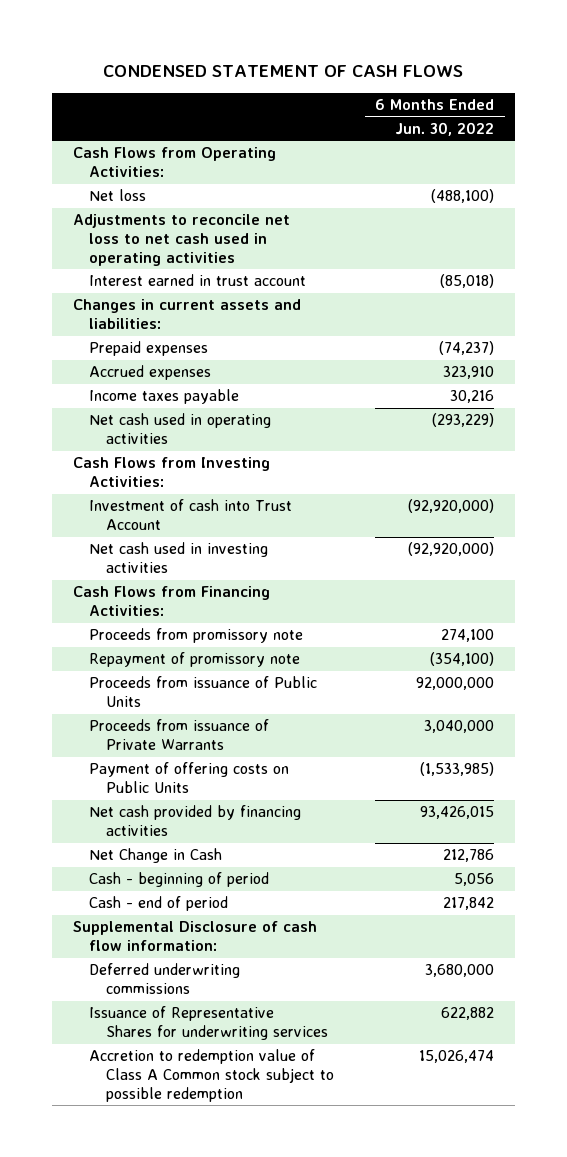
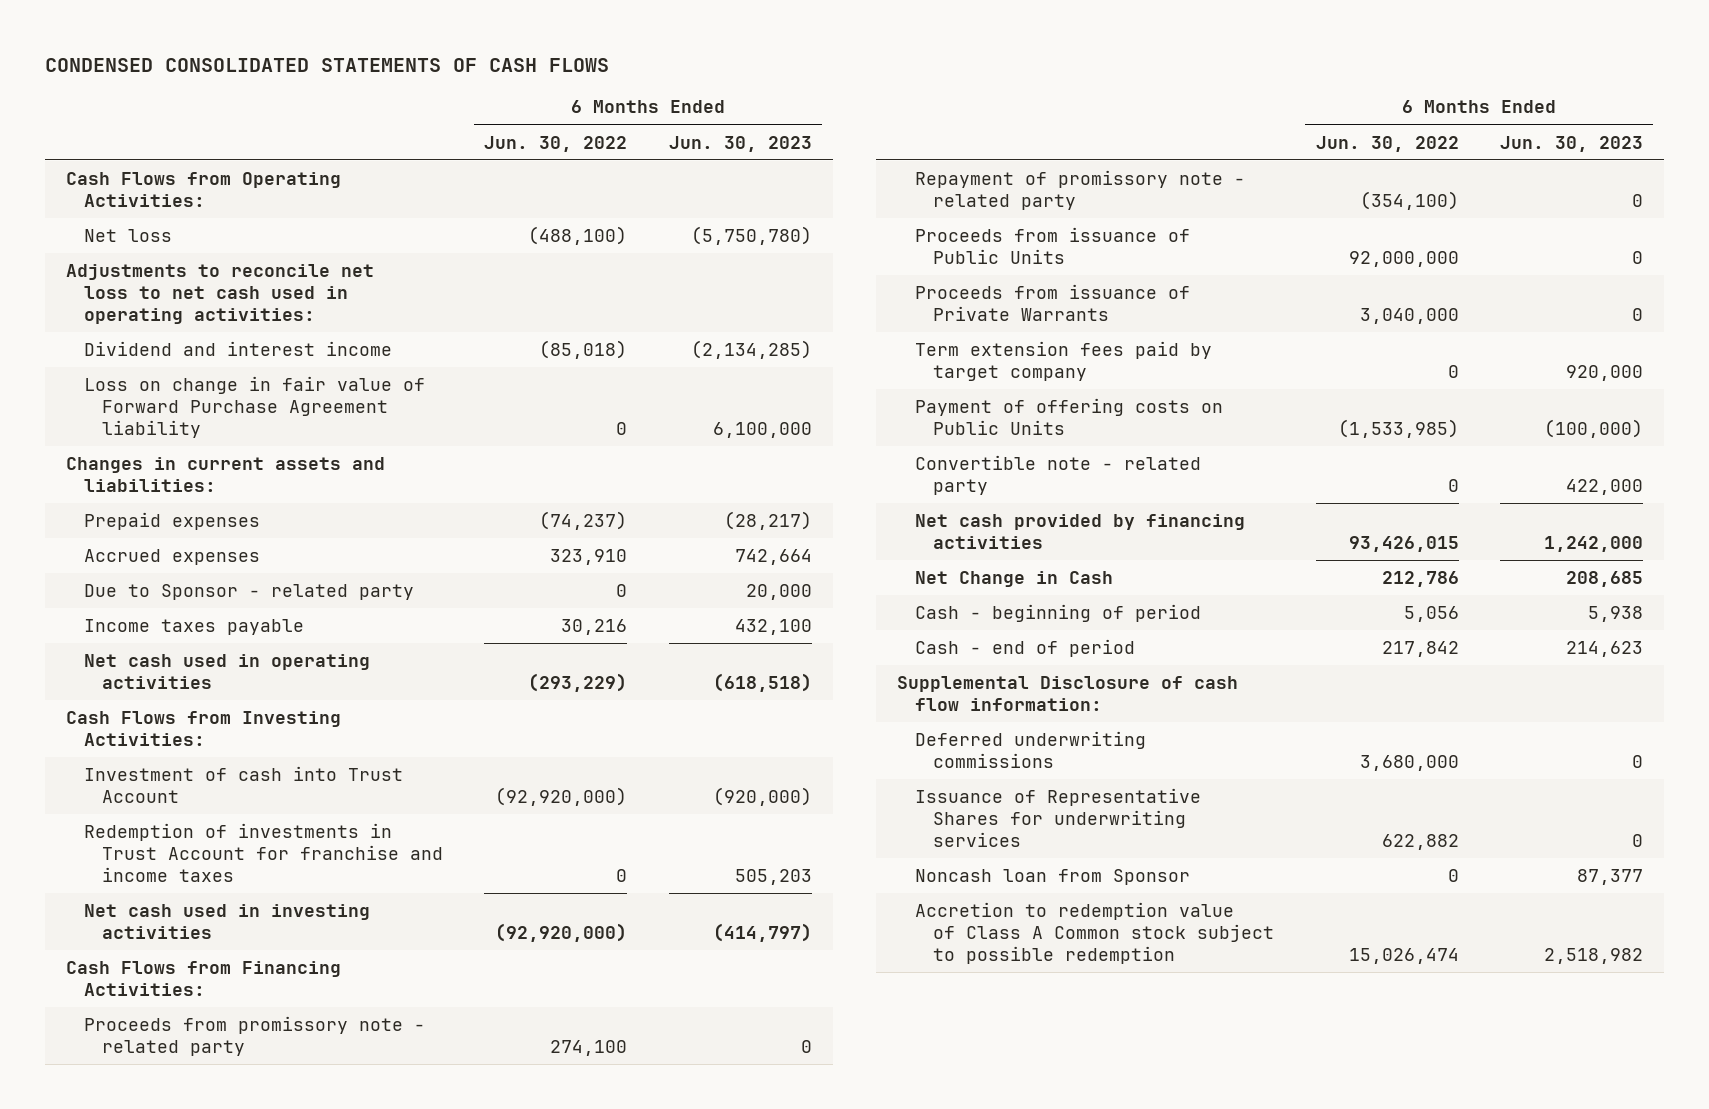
- CONDENSED STATEMENT OF CASH FLOWS
+ CONDENSED CONSOLIDATED STATEMENTS OF CASH FLOWS
- | 6 Months Ended Jun. 30, 2022
+ | 6 Months Ended Jun. 30, 2022 | 6 Months Ended Jun. 30, 2023
- Adjustments to reconcile net loss to net cash used in operating activities
- Interest earned in trust account | (85,018)
+ Adjustments to reconcile net loss to net cash used in operating activities:
+ Dividend and interest income | (85,018) | (2,134,285)
+ Loss on change in fair value of Forward Purchase Agreement liability | 0 | 6,100,000
+ Due to Sponsor - related party | 0 | 20,000
+ Redemption of investments in Trust Account for franchise and income taxes | 0 | 505,203
- Proceeds from promissory note | 274,100
- Repayment of promissory note | (354,100)
+ Proceeds from promissory note - related party | 274,100 | 0
+ Repayment of promissory note - related party | (354,100) | 0
+ Term extension fees paid by target company | 0 | 920,000
+ Convertible note - related party | 0 | 422,000
+ Noncash loan from Sponsor | 0 | 87,377

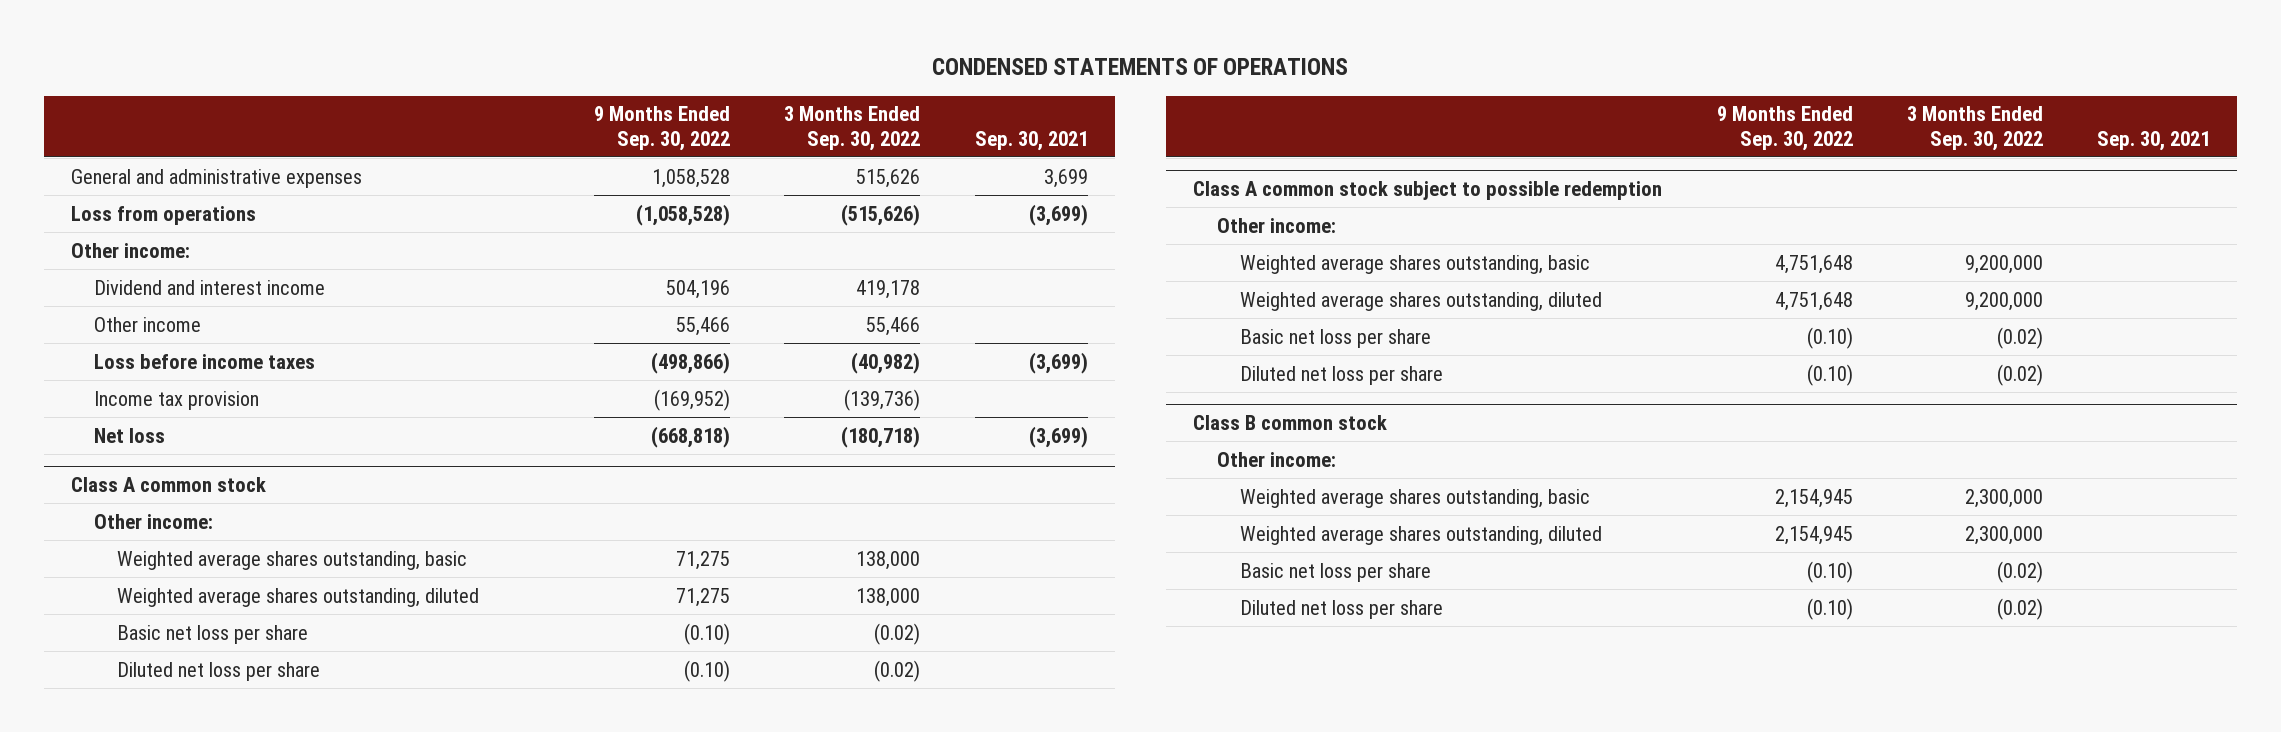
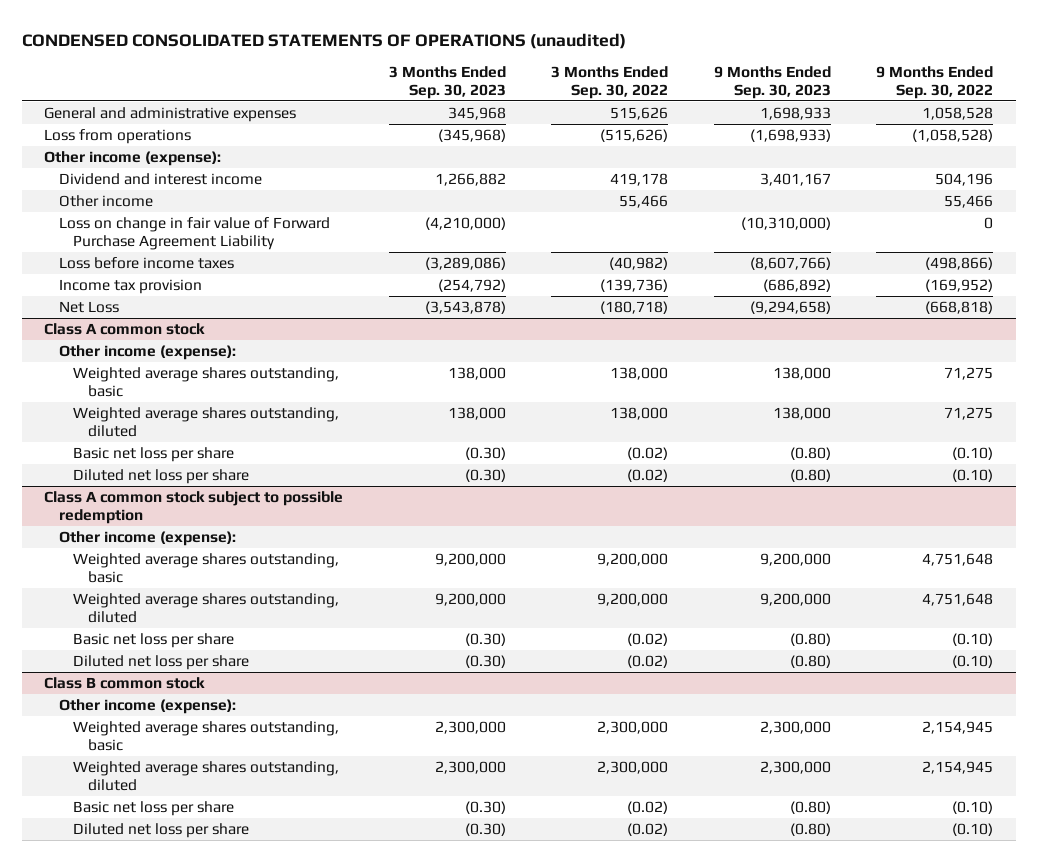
- CONDENSED STATEMENTS OF OPERATIONS
+ CONDENSED CONSOLIDATED STATEMENTS OF OPERATIONS (unaudited)
- | 9 Months Ended Sep. 30, 2022 | 3 Months Ended Sep. 30, 2022 | Sep. 30, 2021
+ | 3 Months Ended Sep. 30, 2023 | 3 Months Ended Sep. 30, 2022 | 9 Months Ended Sep. 30, 2023 | 9 Months Ended Sep. 30, 2022
- Other income:
+ Other income (expense):
+ Loss on change in fair value of Forward Purchase Agreement Liability | (4,210,000) | | (10,310,000) | 0
- Net loss | (668,818) | (180,718) | (3,699)
+ Net Loss | (3,543,878) | (180,718) | (9,294,658) | (668,818)
@ Class A common stock
- Other income:
+ Other income (expense):
@ Class A common stock subject to possible redemption
- Other income:
+ Other income (expense):
@ Class B common stock
- Other income:
+ Other income (expense):

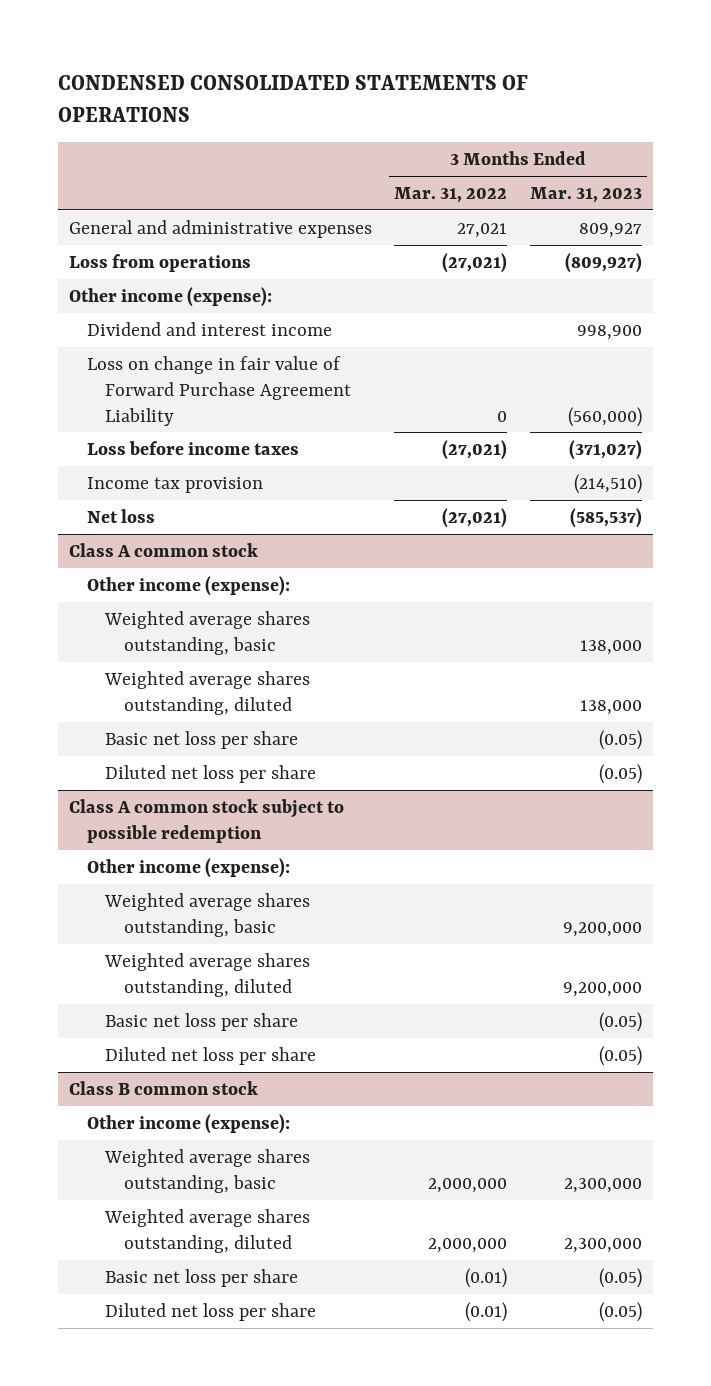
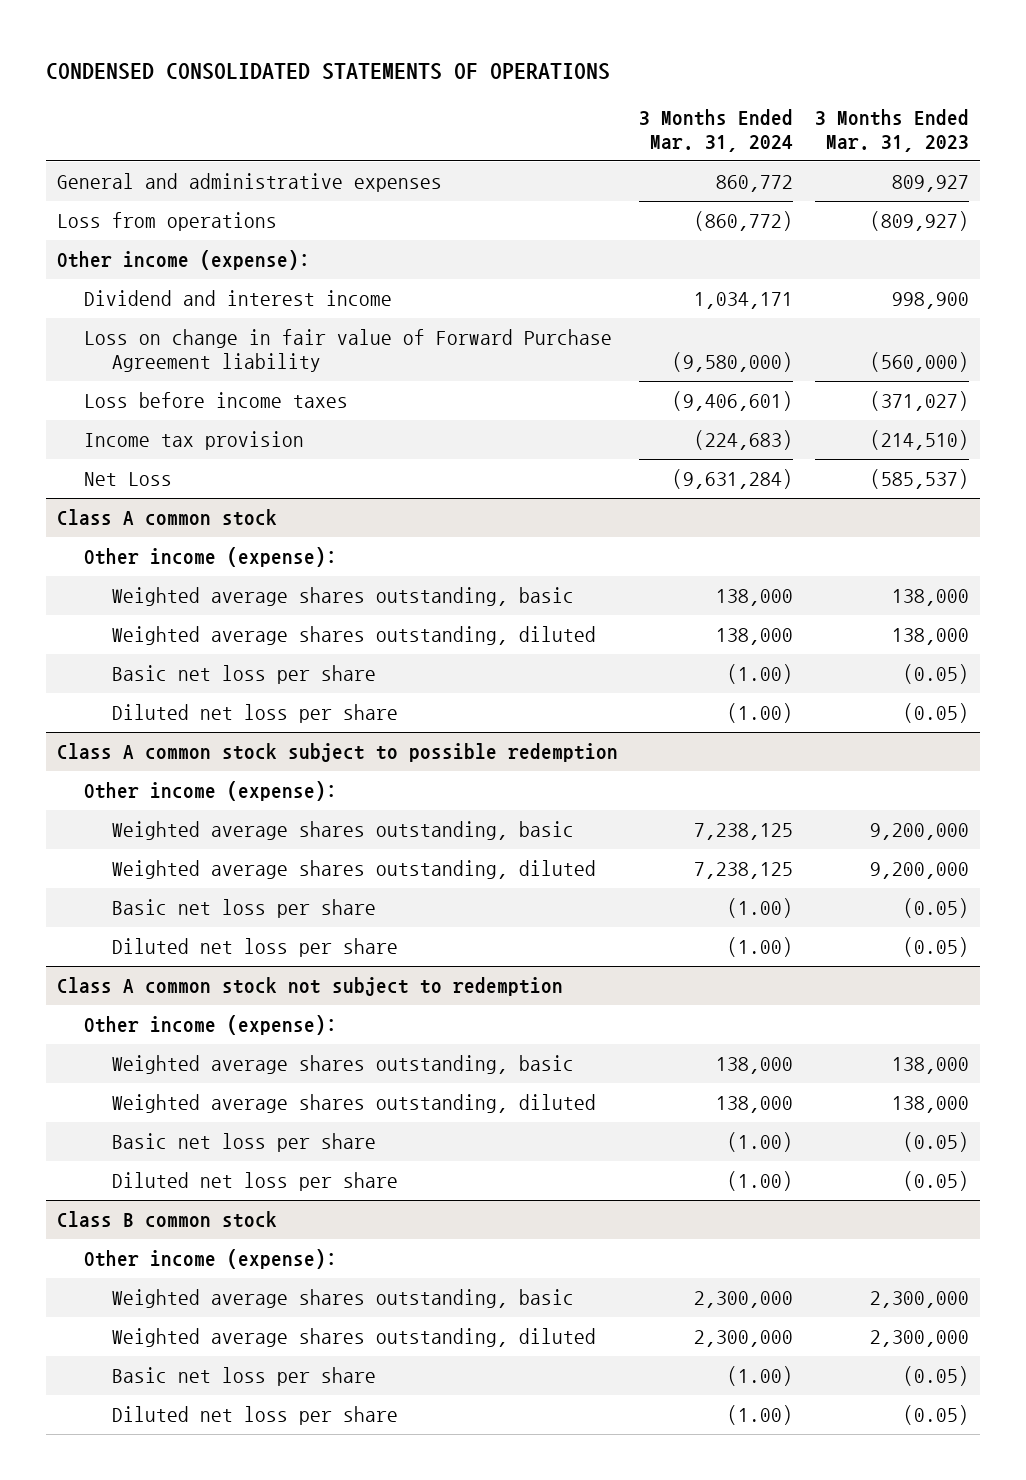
- | 3 Months Ended Mar. 31, 2022 | 3 Months Ended Mar. 31, 2023
+ | 3 Months Ended Mar. 31, 2024 | 3 Months Ended Mar. 31, 2023
- Loss on change in fair value of Forward Purchase Agreement Liability | 0 | (560,000)
+ Loss on change in fair value of Forward Purchase Agreement liability | (9,580,000) | (560,000)
- Net loss | (27,021) | (585,537)
+ Net Loss | (9,631,284) | (585,537)
+ Class A common stock not subject to redemption
+ Other income (expense):
+ Weighted average shares outstanding, basic | 138,000 | 138,000
+ Weighted average shares outstanding, diluted | 138,000 | 138,000
+ Basic net loss per share | (1.00) | (0.05)
+ Diluted net loss per share | (1.00) | (0.05)

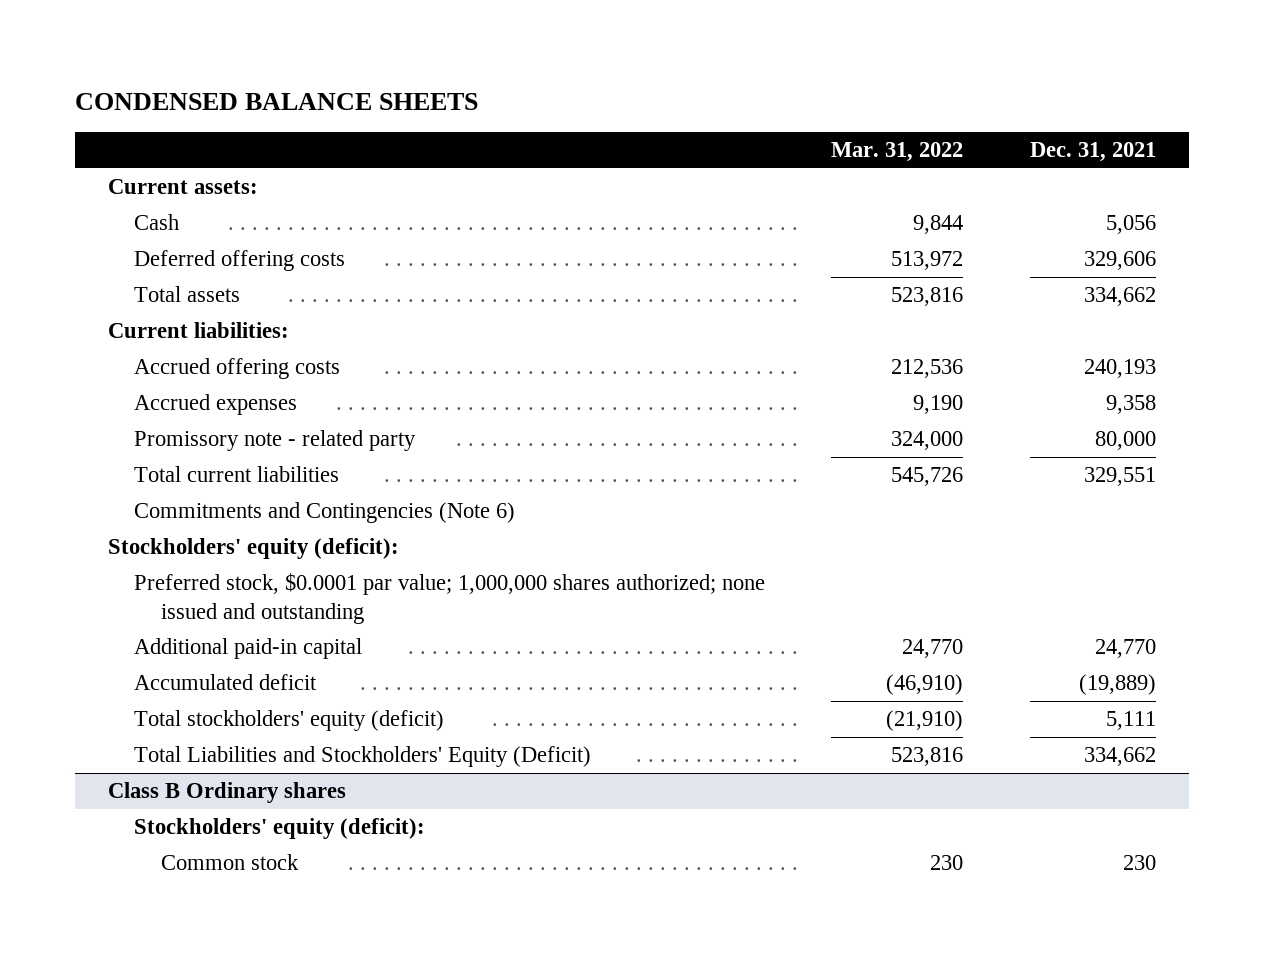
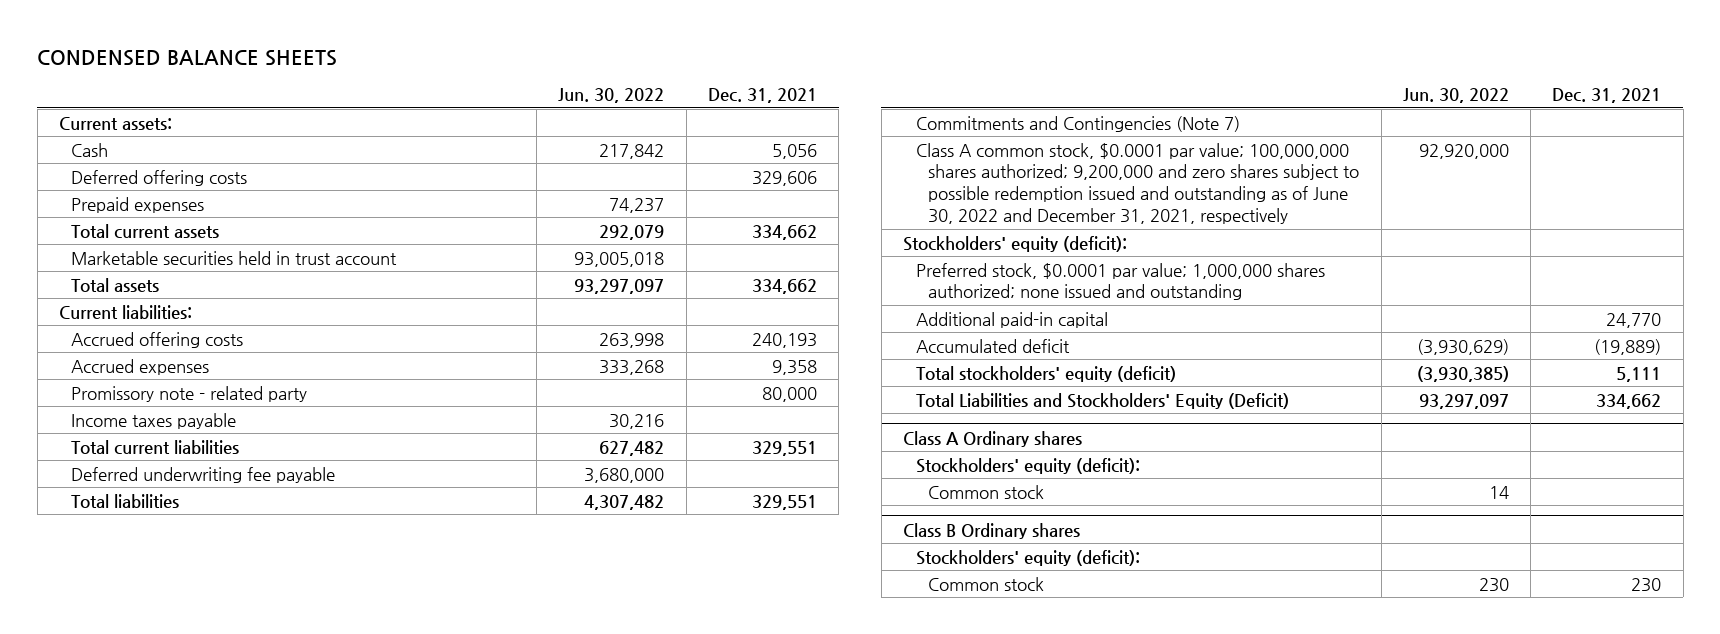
- | Mar. 31, 2022 | Dec. 31, 2021
+ | Jun. 30, 2022 | Dec. 31, 2021
+ Prepaid expenses | 74,237 |
+ Total current assets | 292,079 | 334,662
+ Marketable securities held in trust account | 93,005,018 |
+ Income taxes payable | 30,216 |
- Commitments and Contingencies (Note 6)
+ Deferred underwriting fee payable | 3,680,000 |
+ Total liabilities | 4,307,482 | 329,551
+ Commitments and Contingencies (Note 7)
+ Class A common stock, $0.0001 par value; 100,000,000 shares authorized; 9,200,000 and zero shares subject to possible redemption issued and outstanding as of June 30, 2022 and December 31, 2021, respectively | 92,920,000 |
+ Class A Ordinary shares
+ Stockholders' equity (deficit):
+ Common stock | 14 |

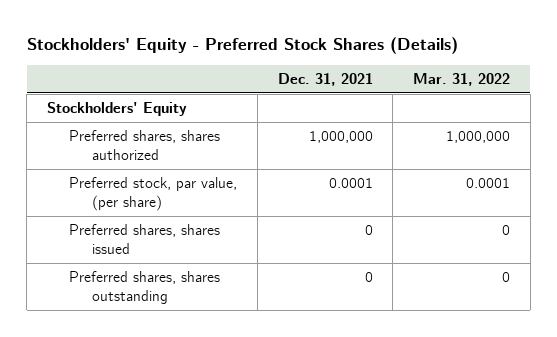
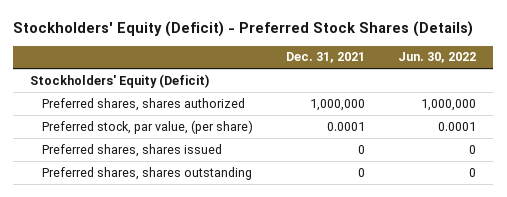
- Stockholders' Equity - Preferred Stock Shares (Details)
+ Stockholders' Equity (Deficit) - Preferred Stock Shares (Details)
- | Dec. 31, 2021 | Mar. 31, 2022
+ | Dec. 31, 2021 | Jun. 30, 2022
- Stockholders' Equity
+ Stockholders' Equity (Deficit)

